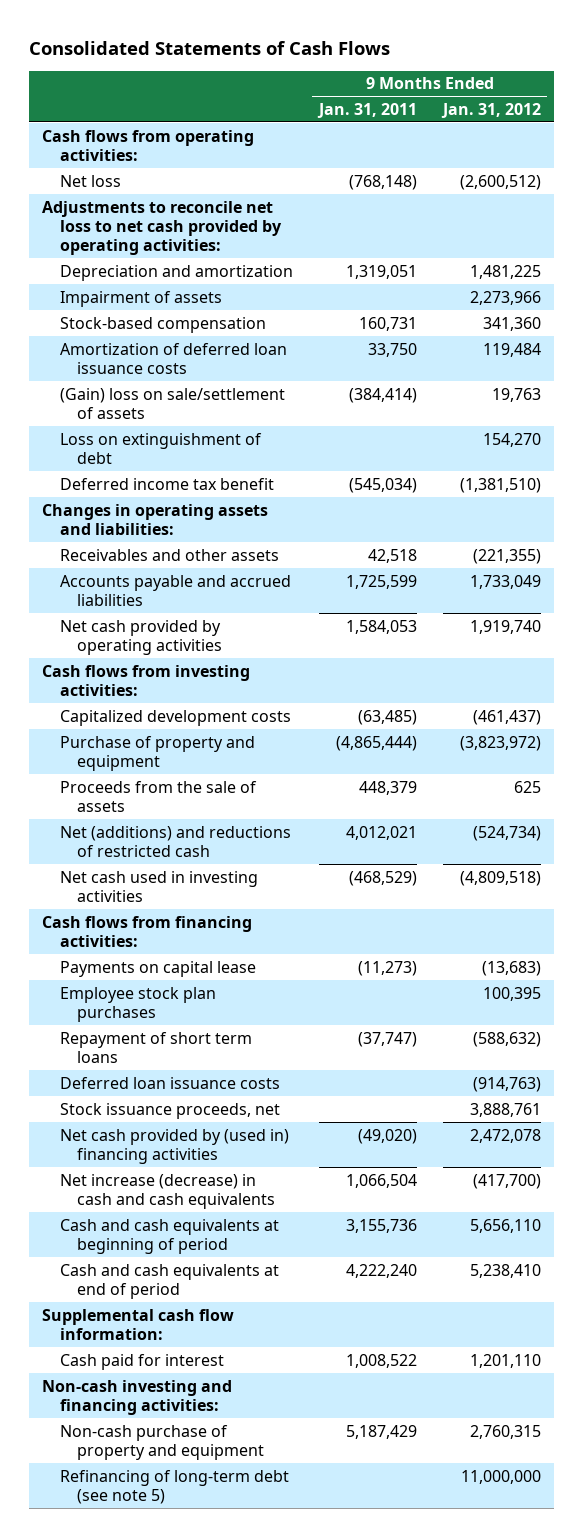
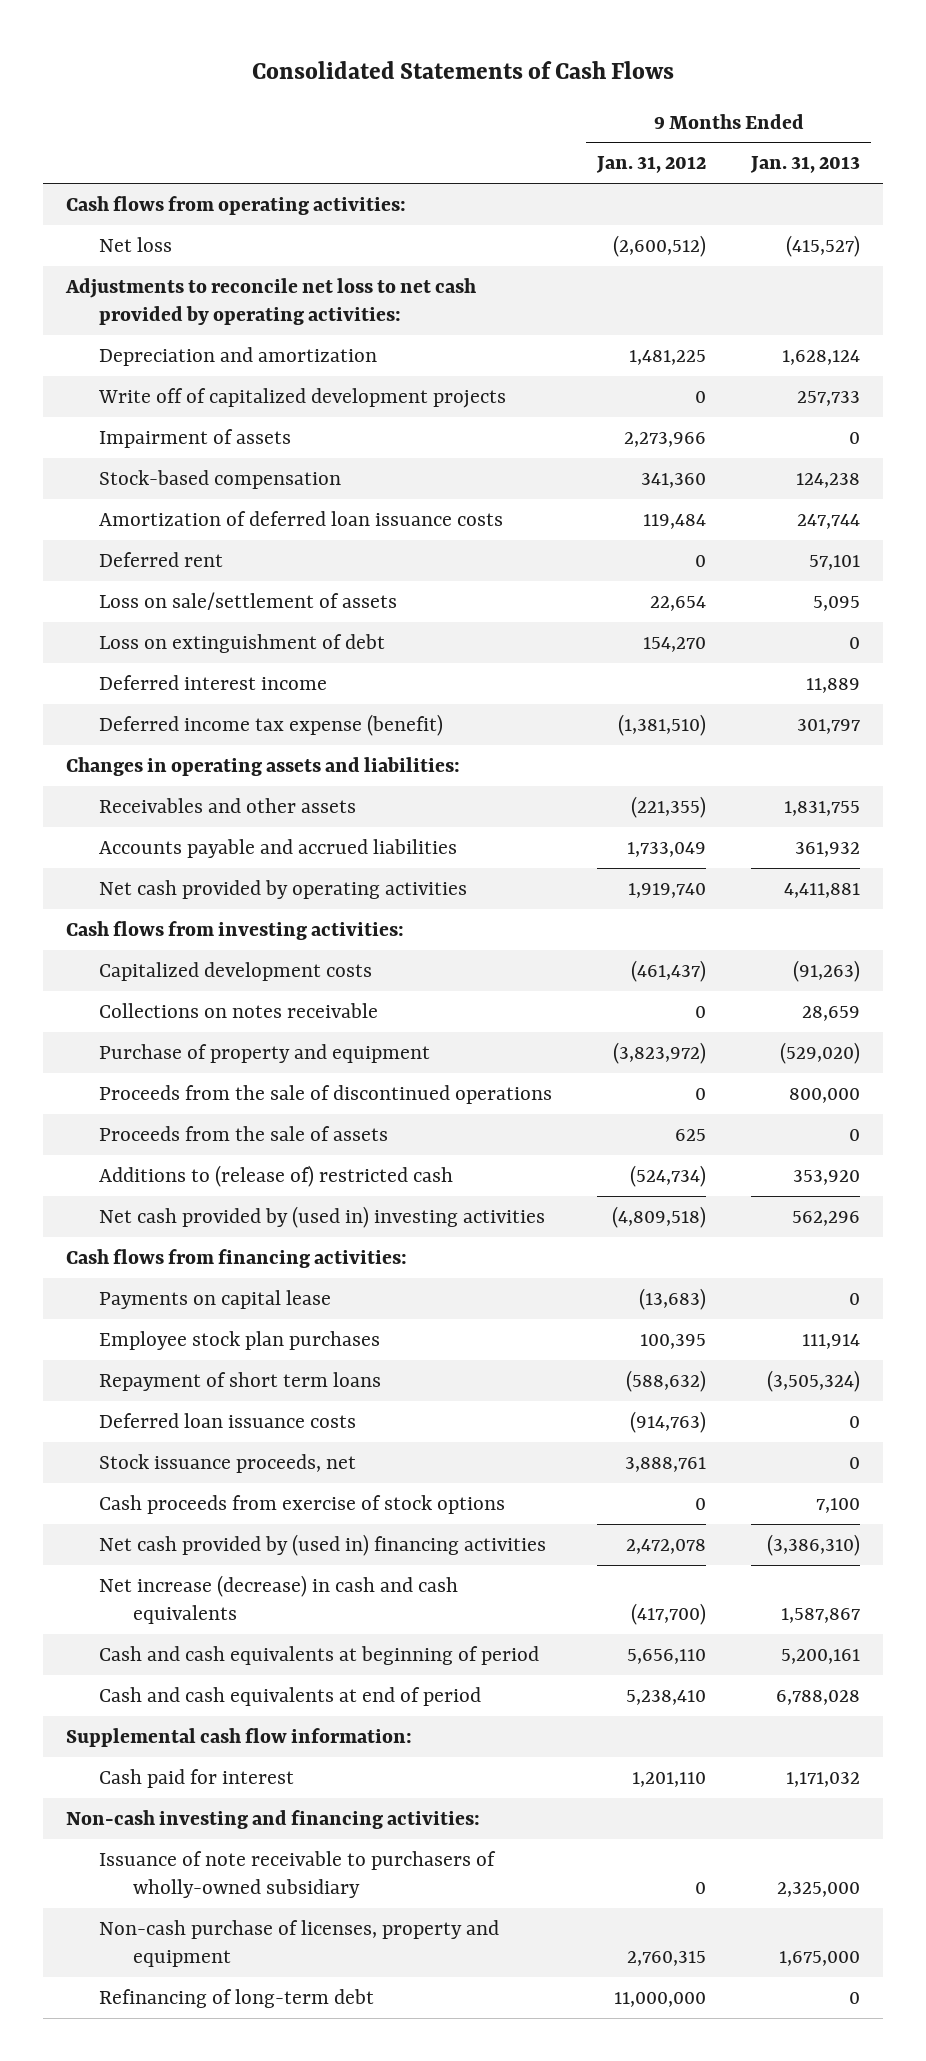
- | 9 Months Ended Jan. 31, 2011 | 9 Months Ended Jan. 31, 2012
+ | 9 Months Ended Jan. 31, 2012 | 9 Months Ended Jan. 31, 2013
+ Write off of capitalized development projects | 0 | 257,733
- (Gain) loss on sale/settlement of assets | (384,414) | 19,763
+ Deferred rent | 0 | 57,101
+ Loss on sale/settlement of assets | 22,654 | 5,095
- Deferred income tax benefit | (545,034) | (1,381,510)
+ Deferred interest income | | 11,889
+ Deferred income tax expense (benefit) | (1,381,510) | 301,797
+ Collections on notes receivable | 0 | 28,659
+ Proceeds from the sale of discontinued operations | 0 | 800,000
- Net (additions) and reductions of restricted cash | 4,012,021 | (524,734)
- Net cash used in investing activities | (468,529) | (4,809,518)
+ Additions to (release of) restricted cash | (524,734) | 353,920
+ Net cash provided by (used in) investing activities | (4,809,518) | 562,296
+ Cash proceeds from exercise of stock options | 0 | 7,100
- Non-cash purchase of property and equipment | 5,187,429 | 2,760,315
- Refinancing of long-term debt (see note 5) | | 11,000,000
+ Issuance of note receivable to purchasers of wholly-owned subsidiary | 0 | 2,325,000
+ Non-cash purchase of licenses, property and equipment | 2,760,315 | 1,675,000
+ Refinancing of long-term debt | 11,000,000 | 0

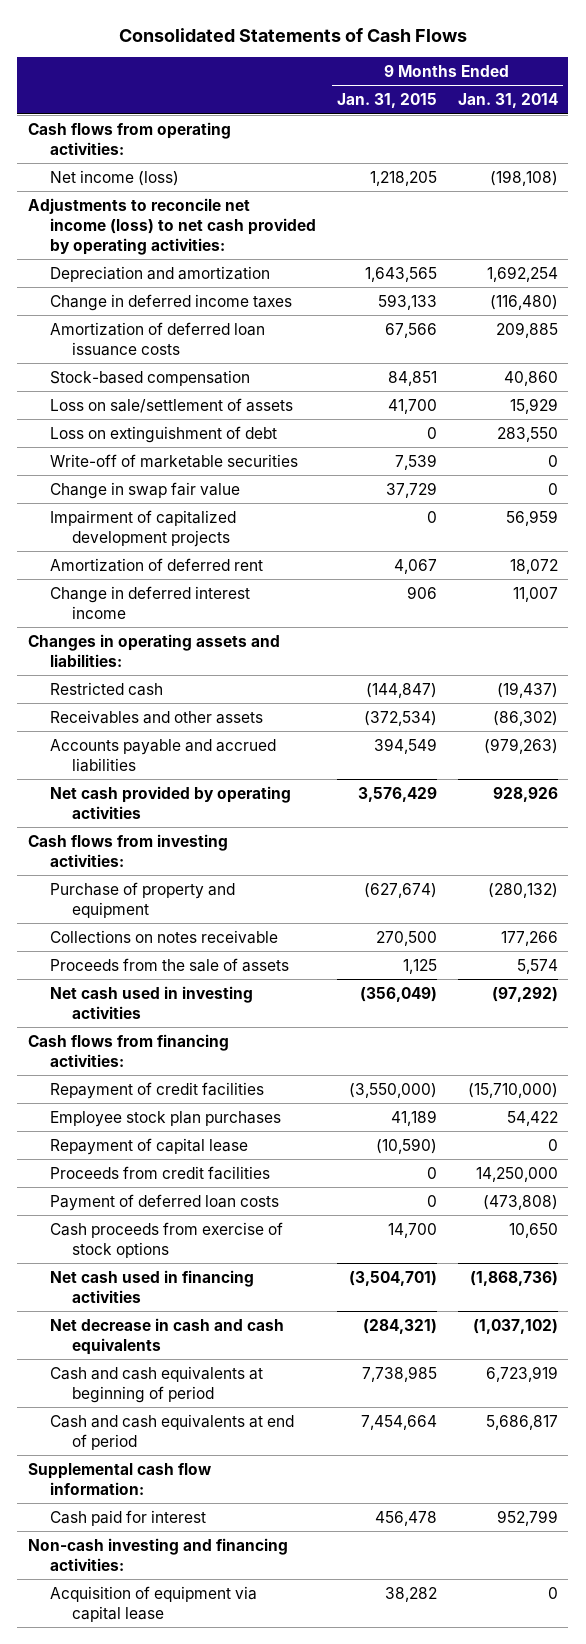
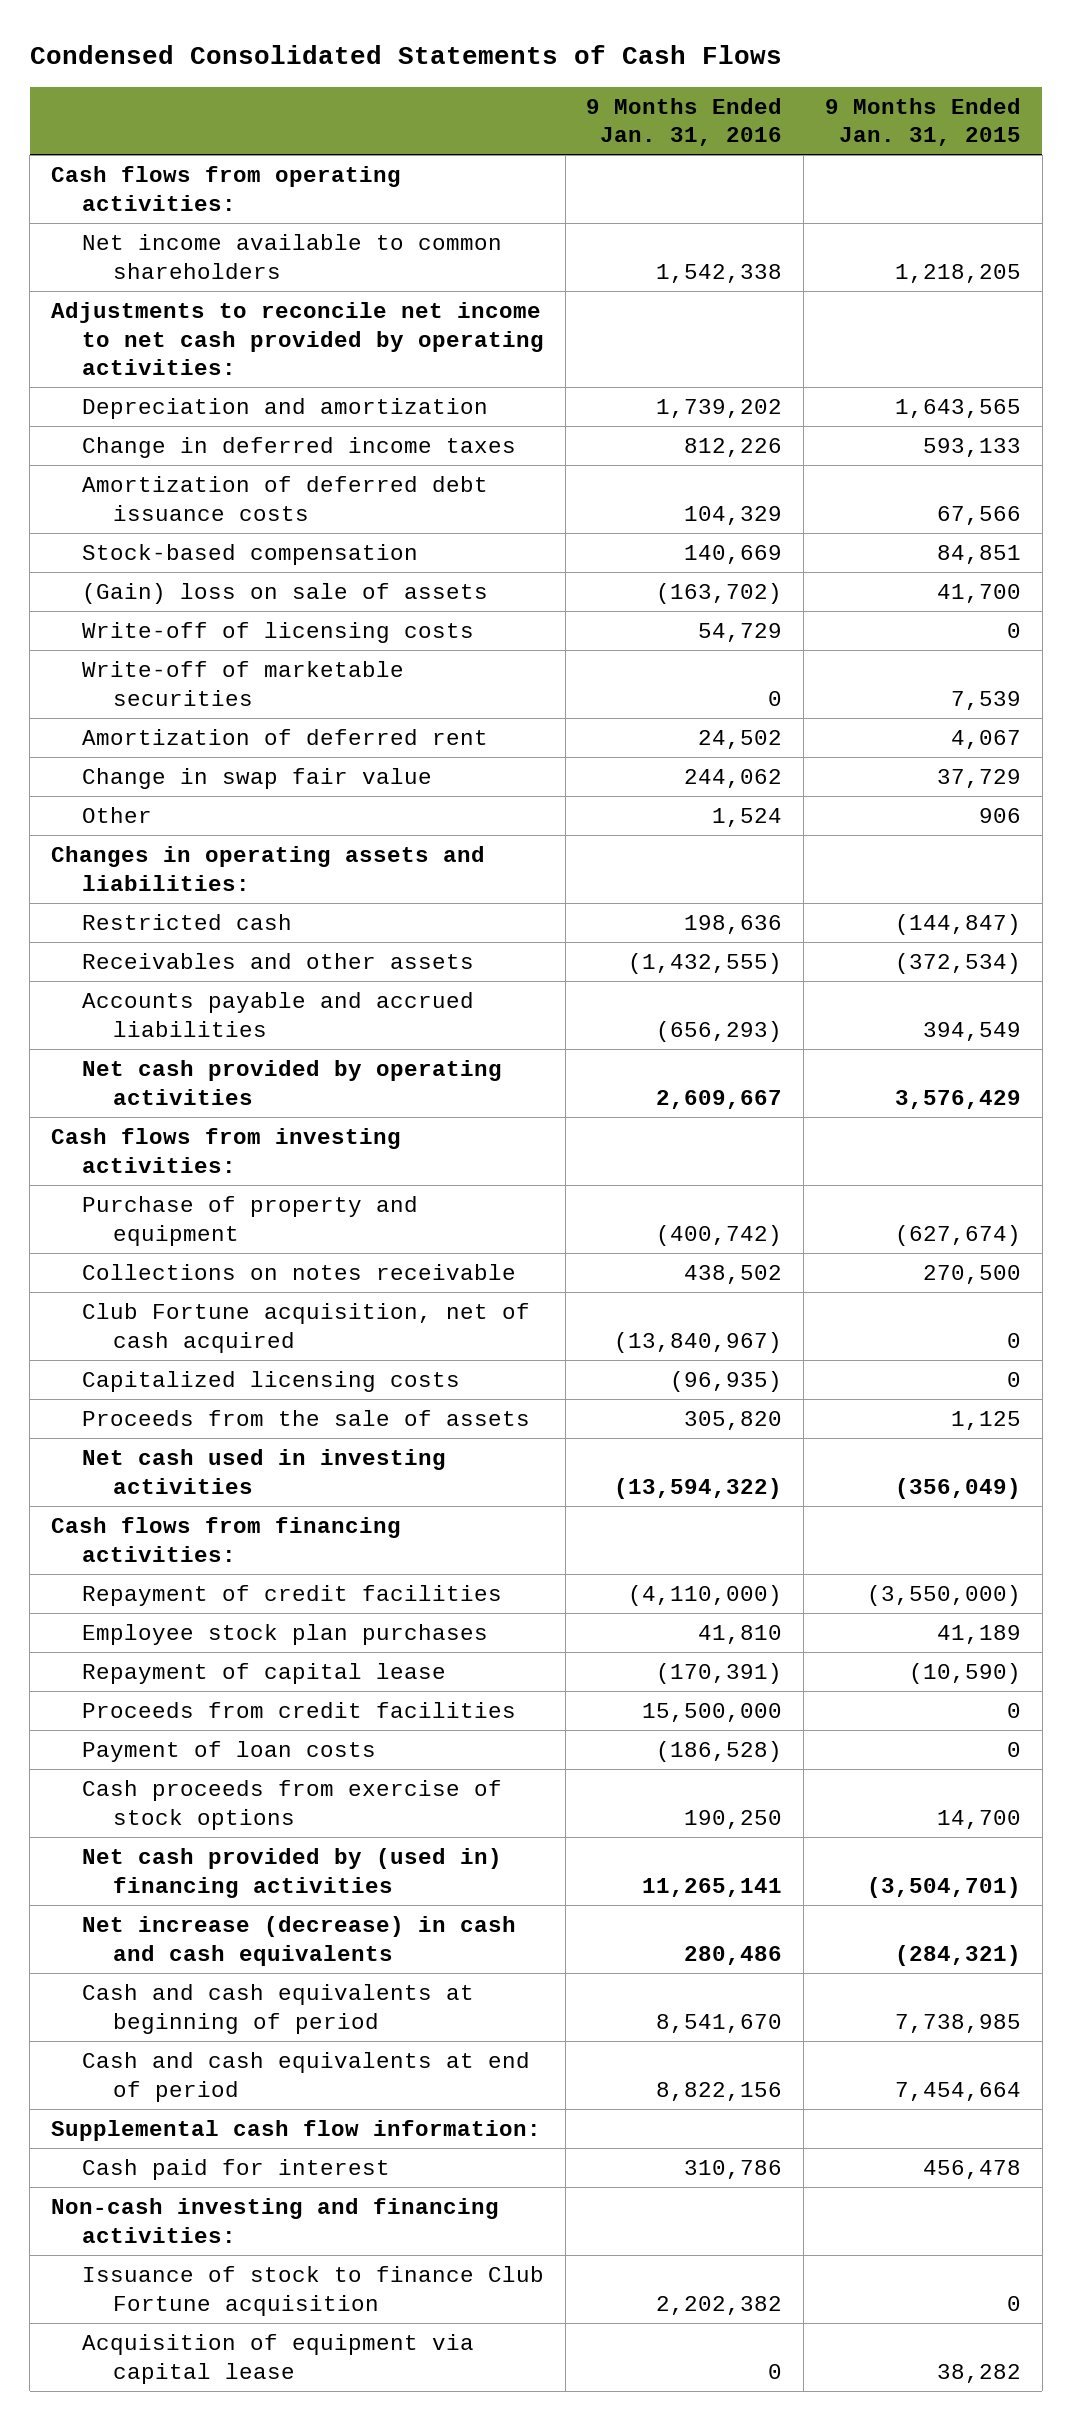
- Consolidated Statements of Cash Flows
+ Condensed Consolidated Statements of Cash Flows
- | 9 Months Ended Jan. 31, 2015 | 9 Months Ended Jan. 31, 2014
+ | 9 Months Ended Jan. 31, 2016 | 9 Months Ended Jan. 31, 2015
- Net income (loss) | 1,218,205 | (198,108)
- Adjustments to reconcile net income (loss) to net cash provided by operating activities:
+ Net income available to common shareholders | 1,542,338 | 1,218,205
+ Adjustments to reconcile net income to net cash provided by operating activities:
- Amortization of deferred loan issuance costs | 67,566 | 209,885
+ Amortization of deferred debt issuance costs | 104,329 | 67,566
- Loss on sale/settlement of assets | 41,700 | 15,929
- Loss on extinguishment of debt | 0 | 283,550
+ (Gain) loss on sale of assets | (163,702) | 41,700
+ Write-off of licensing costs | 54,729 | 0
- Impairment of capitalized development projects | 0 | 56,959
- Change in deferred interest income | 906 | 11,007
moved down: Change in swap fair value | 244,062 | 37,729
+ Other | 1,524 | 906
+ Club Fortune acquisition, net of cash acquired | (13,840,967) | 0
+ Capitalized licensing costs | (96,935) | 0
- Payment of deferred loan costs | 0 | (473,808)
+ Payment of loan costs | (186,528) | 0
- Net cash used in financing activities | (3,504,701) | (1,868,736)
- Net decrease in cash and cash equivalents | (284,321) | (1,037,102)
+ Net cash provided by (used in) financing activities | 11,265,141 | (3,504,701)
+ Net increase (decrease) in cash and cash equivalents | 280,486 | (284,321)
+ Issuance of stock to finance Club Fortune acquisition | 2,202,382 | 0

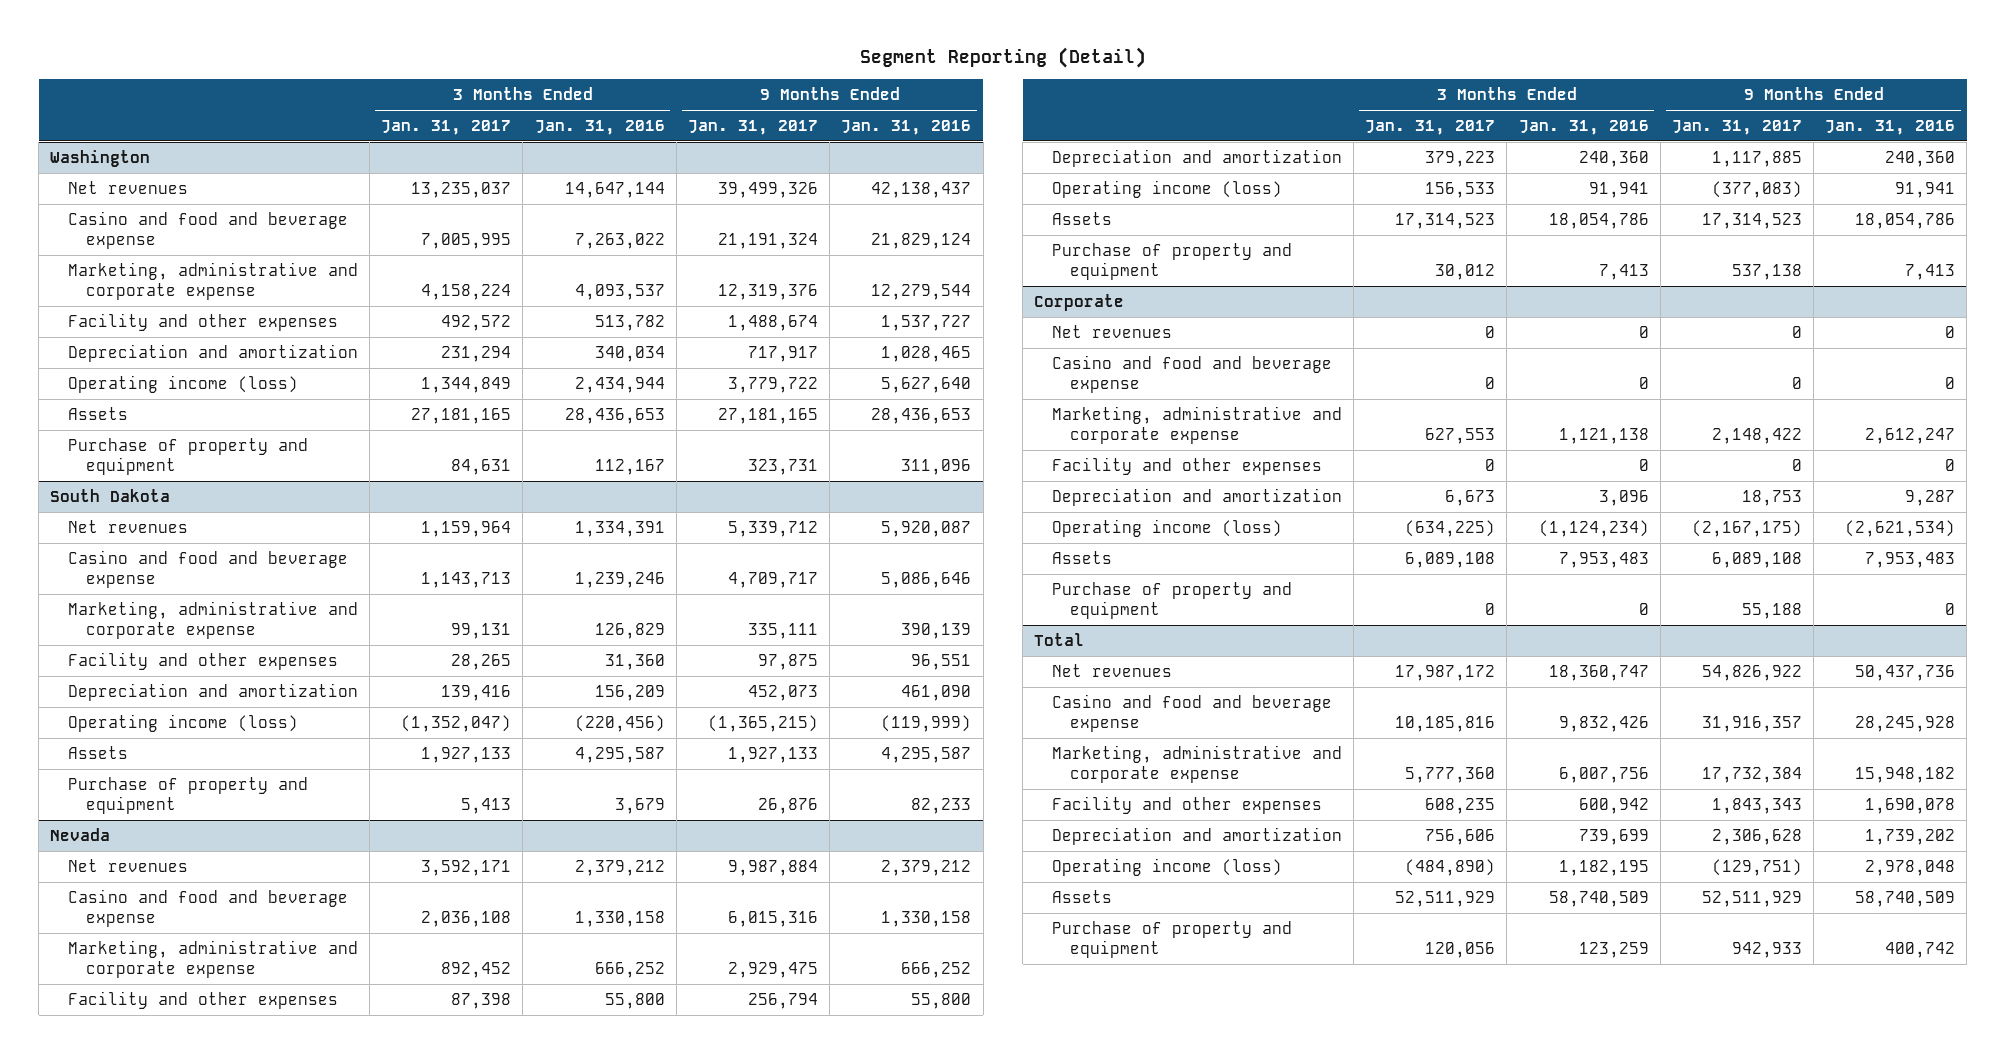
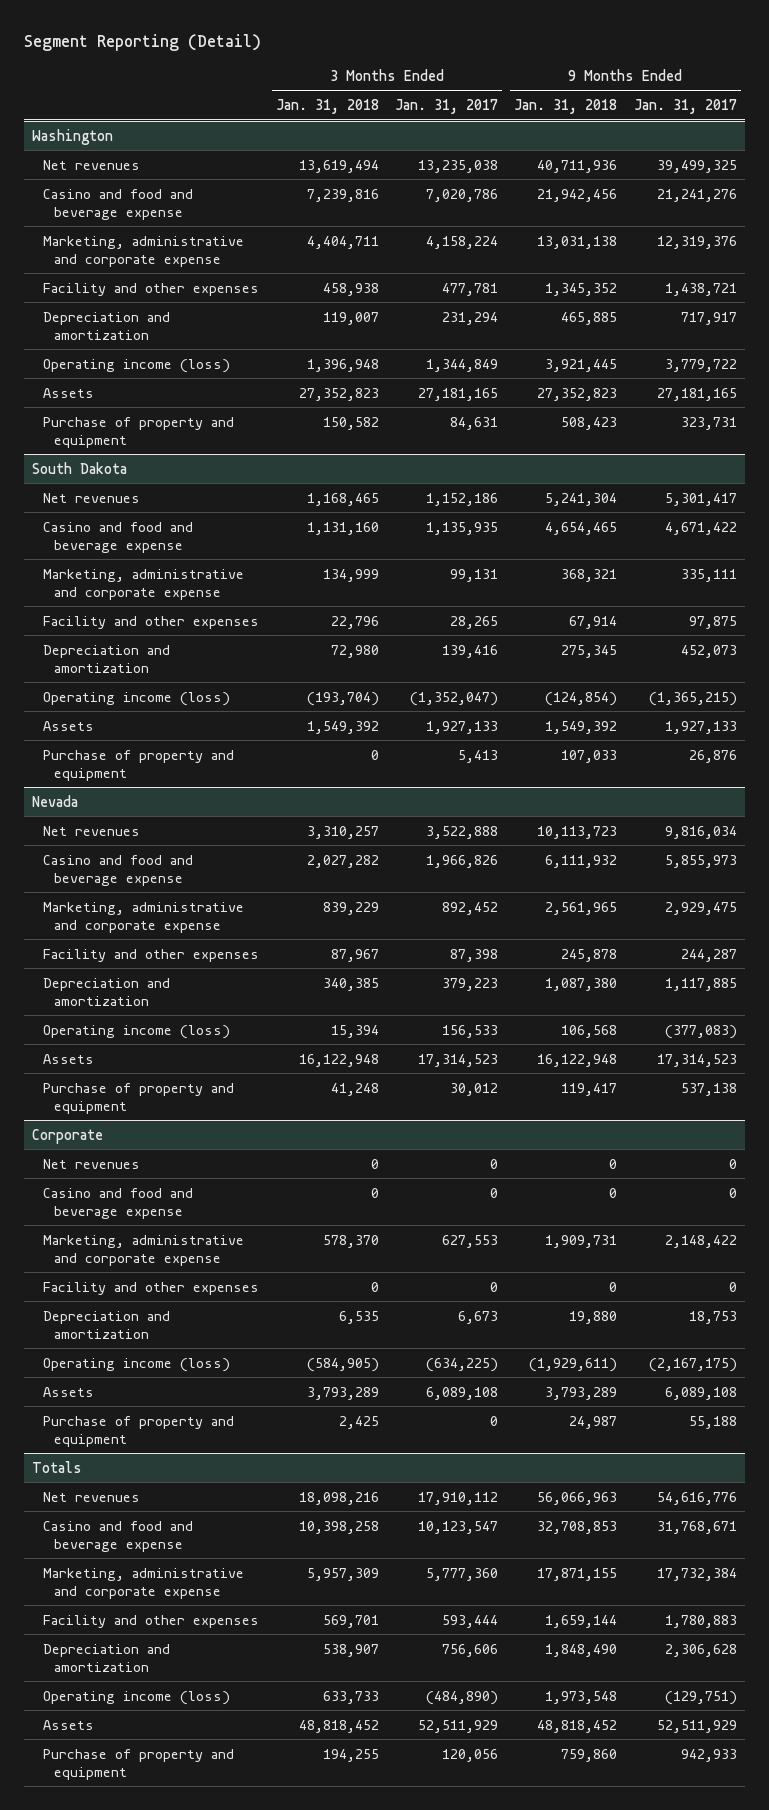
- | 3 Months Ended Jan. 31, 2017 | 3 Months Ended Jan. 31, 2016 | 9 Months Ended Jan. 31, 2017 | 9 Months Ended Jan. 31, 2016
+ | 3 Months Ended Jan. 31, 2018 | 3 Months Ended Jan. 31, 2017 | 9 Months Ended Jan. 31, 2018 | 9 Months Ended Jan. 31, 2017
@ Washington
- Net revenues | 13,235,037 | 14,647,144 | 39,499,326 | 42,138,437
- Casino and food and beverage expense | 7,005,995 | 7,263,022 | 21,191,324 | 21,829,124
+ Net revenues | 13,619,494 | 13,235,038 | 40,711,936 | 39,499,325
+ Casino and food and beverage expense | 7,239,816 | 7,020,786 | 21,942,456 | 21,241,276
- Facility and other expenses | 492,572 | 513,782 | 1,488,674 | 1,537,727
+ Facility and other expenses | 458,938 | 477,781 | 1,345,352 | 1,438,721
@ South Dakota
- Net revenues | 1,159,964 | 1,334,391 | 5,339,712 | 5,920,087
- Casino and food and beverage expense | 1,143,713 | 1,239,246 | 4,709,717 | 5,086,646
+ Net revenues | 1,168,465 | 1,152,186 | 5,241,304 | 5,301,417
+ Casino and food and beverage expense | 1,131,160 | 1,135,935 | 4,654,465 | 4,671,422
@ Nevada
- Net revenues | 3,592,171 | 2,379,212 | 9,987,884 | 2,379,212
- Casino and food and beverage expense | 2,036,108 | 1,330,158 | 6,015,316 | 1,330,158
+ Net revenues | 3,310,257 | 3,522,888 | 10,113,723 | 9,816,034
+ Casino and food and beverage expense | 2,027,282 | 1,966,826 | 6,111,932 | 5,855,973
- Facility and other expenses | 87,398 | 55,800 | 256,794 | 55,800
+ Facility and other expenses | 87,967 | 87,398 | 245,878 | 244,287
- Total
- Net revenues | 17,987,172 | 18,360,747 | 54,826,922 | 50,437,736
- Casino and food and beverage expense | 10,185,816 | 9,832,426 | 31,916,357 | 28,245,928
+ Totals
+ Net revenues | 18,098,216 | 17,910,112 | 56,066,963 | 54,616,776
+ Casino and food and beverage expense | 10,398,258 | 10,123,547 | 32,708,853 | 31,768,671
- Facility and other expenses | 608,235 | 600,942 | 1,843,343 | 1,690,078
+ Facility and other expenses | 569,701 | 593,444 | 1,659,144 | 1,780,883

